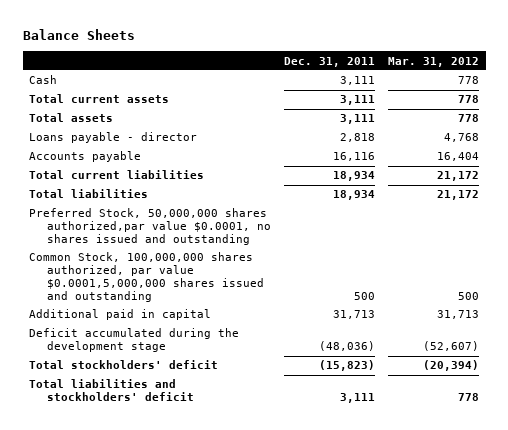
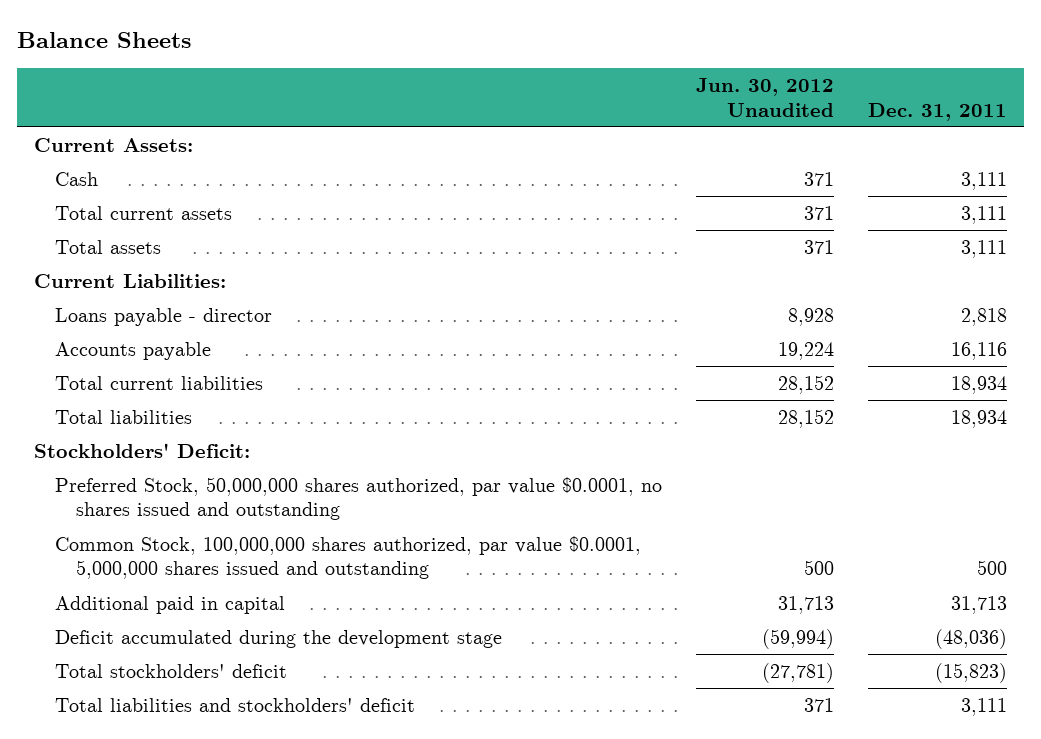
- | Dec. 31, 2011 | Mar. 31, 2012
+ | Jun. 30, 2012 Unaudited | Dec. 31, 2011
+ Current Assets:
+ Current Liabilities:
- Preferred Stock, 50,000,000 shares authorized,par value $0.0001, no shares issued and outstanding
- Common Stock, 100,000,000 shares authorized, par value $0.0001,5,000,000 shares issued and outstanding | 500 | 500
+ Stockholders' Deficit:
+ Preferred Stock, 50,000,000 shares authorized, par value $0.0001, no shares issued and outstanding
+ Common Stock, 100,000,000 shares authorized, par value $0.0001, 5,000,000 shares issued and outstanding | 500 | 500

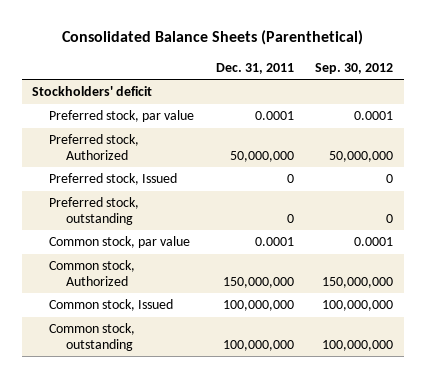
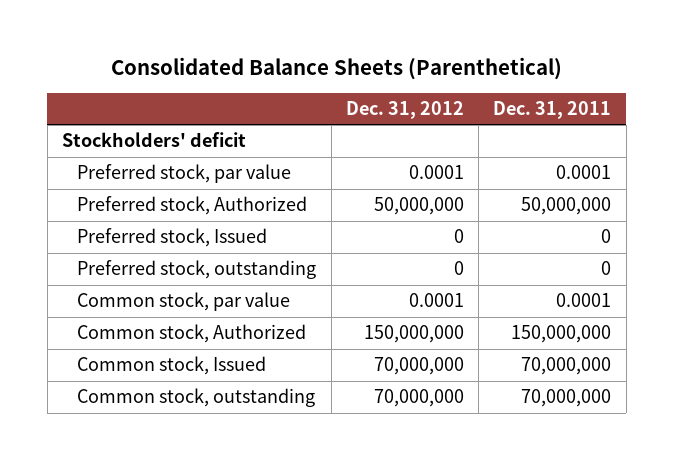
- | Dec. 31, 2011 | Sep. 30, 2012
+ | Dec. 31, 2012 | Dec. 31, 2011
- Common stock, Issued | 100,000,000 | 100,000,000
- Common stock, outstanding | 100,000,000 | 100,000,000
+ Common stock, Issued | 70,000,000 | 70,000,000
+ Common stock, outstanding | 70,000,000 | 70,000,000

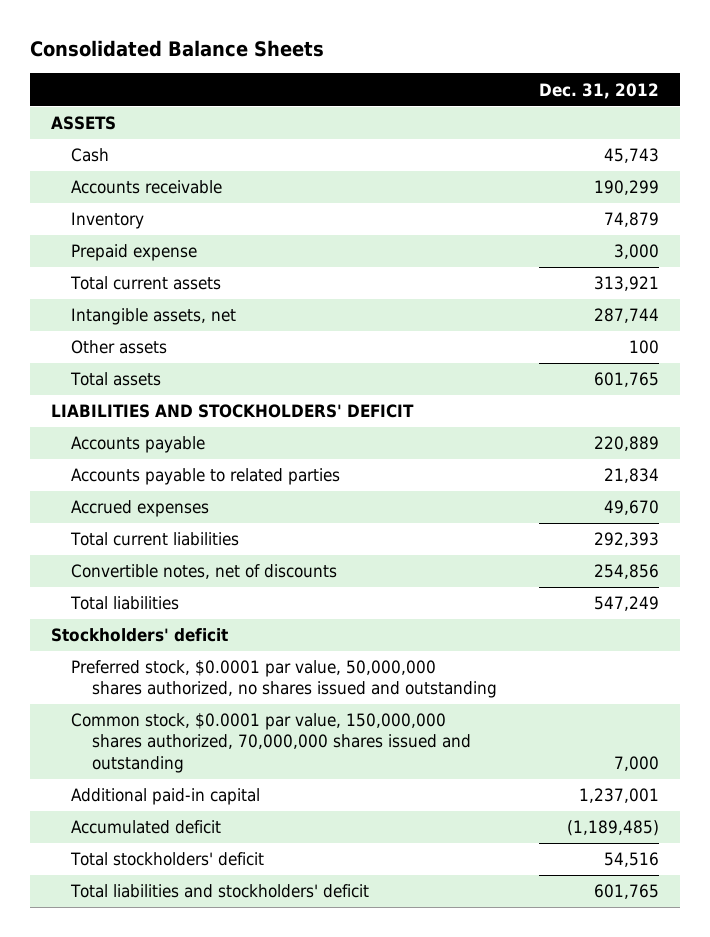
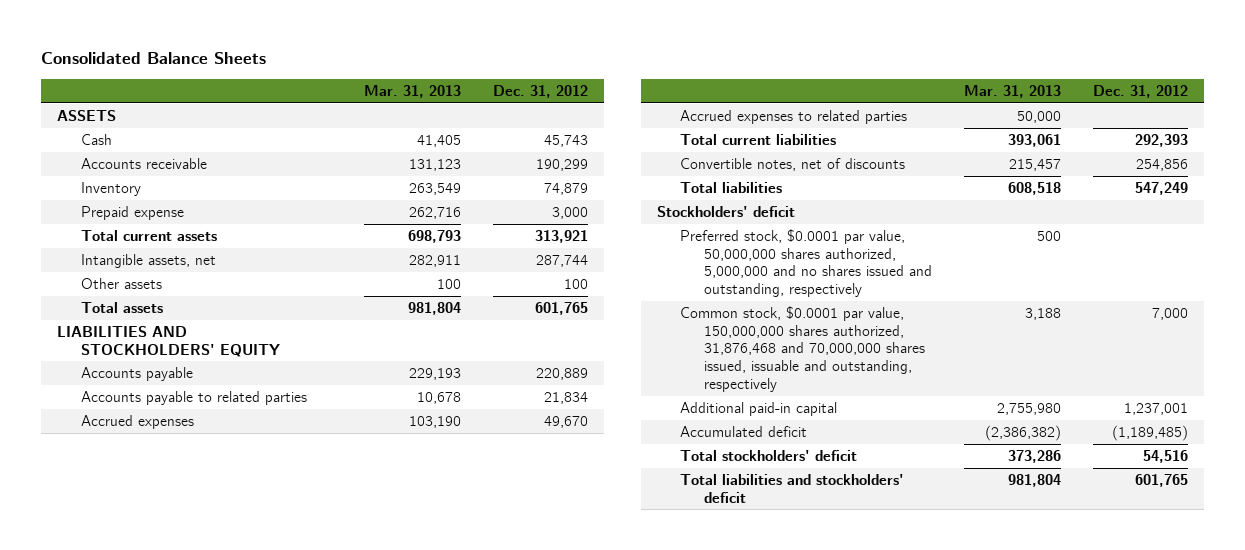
- | Dec. 31, 2012
+ | Mar. 31, 2013 | Dec. 31, 2012
- LIABILITIES AND STOCKHOLDERS' DEFICIT
+ LIABILITIES AND STOCKHOLDERS' EQUITY
+ Accrued expenses to related parties | 50,000 |
- Preferred stock, $0.0001 par value, 50,000,000 shares authorized, no shares issued and outstanding
- Common stock, $0.0001 par value, 150,000,000 shares authorized, 70,000,000 shares issued and outstanding | 7,000
+ Preferred stock, $0.0001 par value, 50,000,000 shares authorized, 5,000,000 and no shares issued and outstanding, respectively | 500 |
+ Common stock, $0.0001 par value, 150,000,000 shares authorized, 31,876,468 and 70,000,000 shares issued, issuable and outstanding, respectively | 3,188 | 7,000

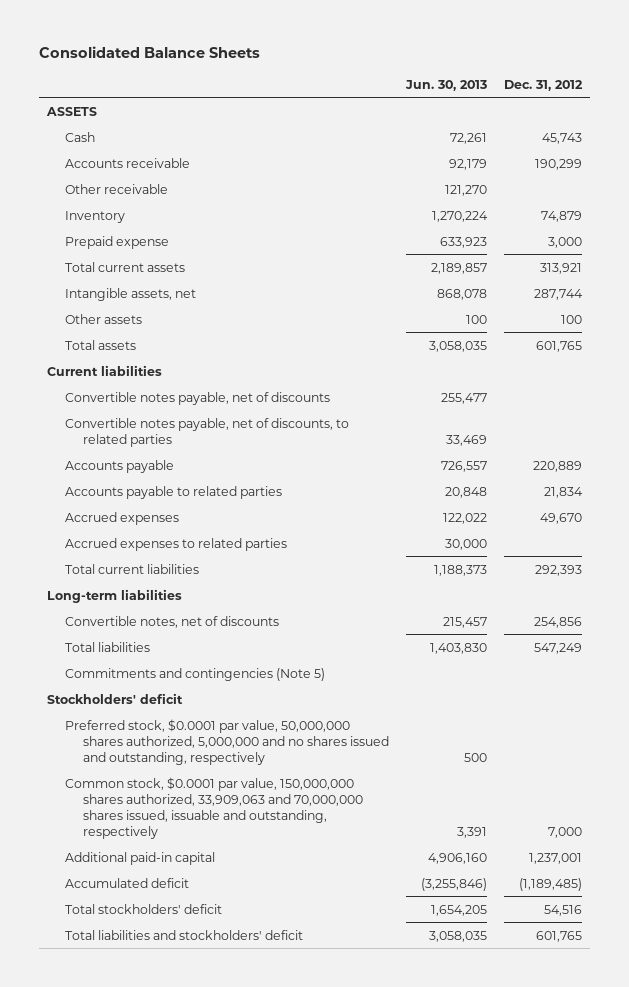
- | Mar. 31, 2013 | Dec. 31, 2012
+ | Jun. 30, 2013 | Dec. 31, 2012
+ Other receivable | 121,270 |
- LIABILITIES AND STOCKHOLDERS' EQUITY
+ Current liabilities
+ Convertible notes payable, net of discounts | 255,477 |
+ Convertible notes payable, net of discounts, to related parties | 33,469 |
+ Long-term liabilities
+ Commitments and contingencies (Note 5)
- Common stock, $0.0001 par value, 150,000,000 shares authorized, 31,876,468 and 70,000,000 shares issued, issuable and outstanding, respectively | 3,188 | 7,000
+ Common stock, $0.0001 par value, 150,000,000 shares authorized, 33,909,063 and 70,000,000 shares issued, issuable and outstanding, respectively | 3,391 | 7,000

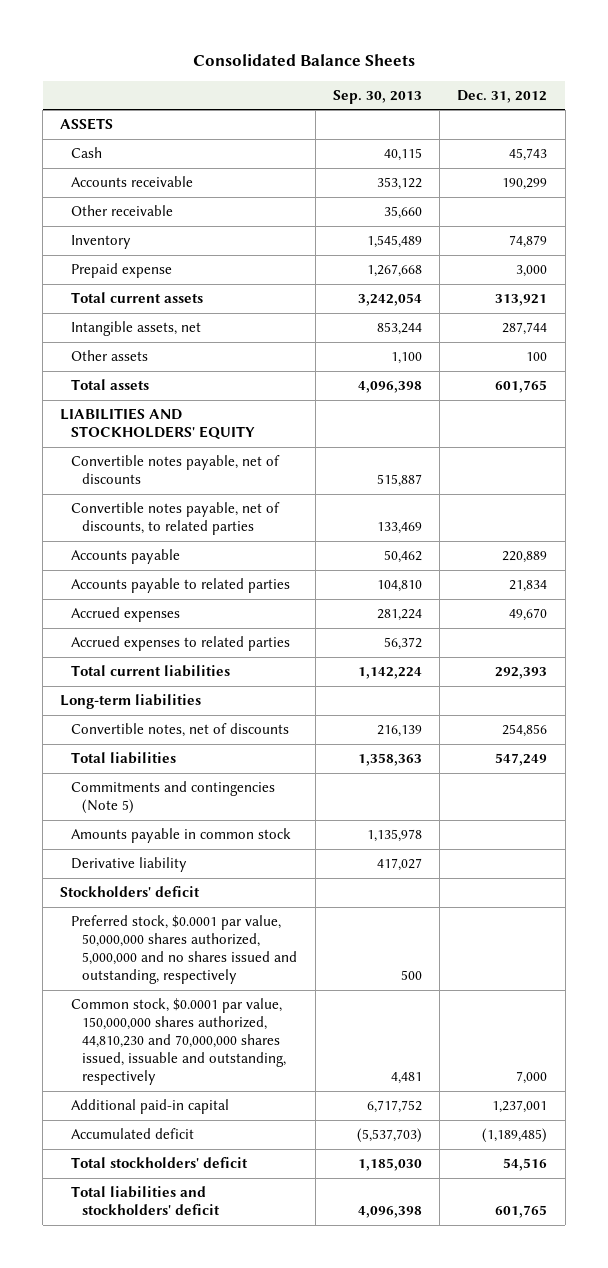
- | Jun. 30, 2013 | Dec. 31, 2012
+ | Sep. 30, 2013 | Dec. 31, 2012
- Current liabilities
+ LIABILITIES AND STOCKHOLDERS' EQUITY
+ Amounts payable in common stock | 1,135,978 |
+ Derivative liability | 417,027 |
- Common stock, $0.0001 par value, 150,000,000 shares authorized, 33,909,063 and 70,000,000 shares issued, issuable and outstanding, respectively | 3,391 | 7,000
+ Common stock, $0.0001 par value, 150,000,000 shares authorized, 44,810,230 and 70,000,000 shares issued, issuable and outstanding, respectively | 4,481 | 7,000

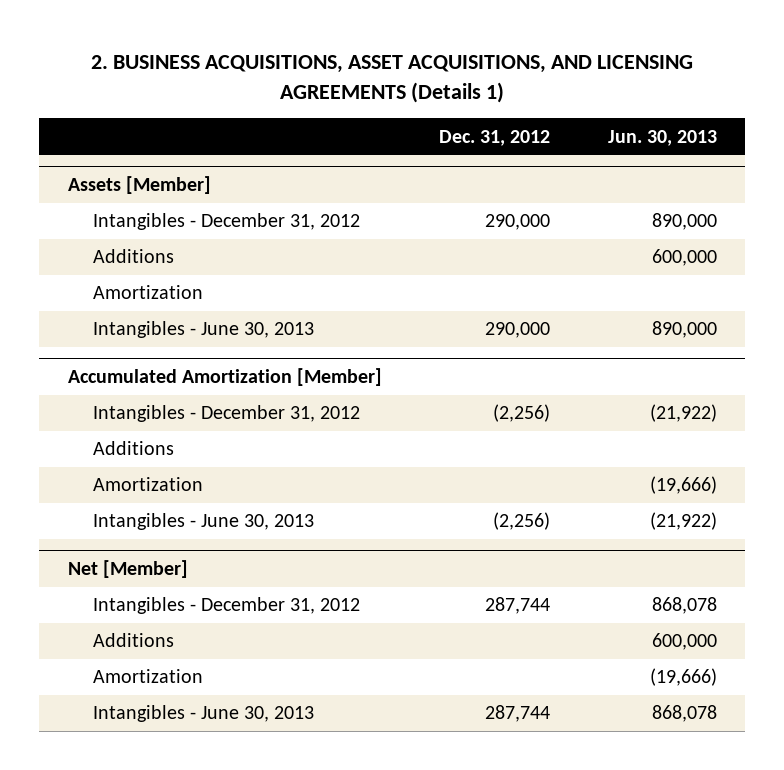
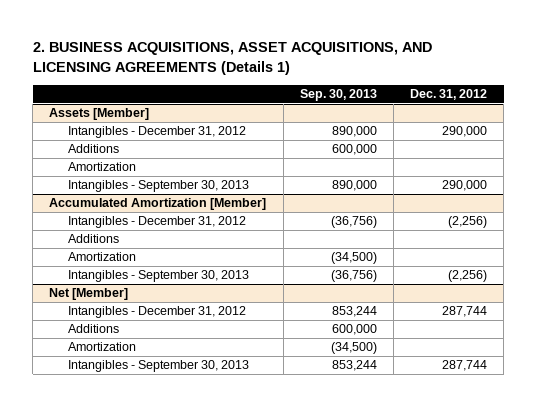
- | Dec. 31, 2012 | Jun. 30, 2013
+ | Sep. 30, 2013 | Dec. 31, 2012
@ Assets [Member]
- Intangibles - June 30, 2013 | 290,000 | 890,000
+ Intangibles - September 30, 2013 | 890,000 | 290,000
@ Accumulated Amortization [Member]
- Intangibles - June 30, 2013 | (2,256) | (21,922)
+ Intangibles - September 30, 2013 | (36,756) | (2,256)
@ Net [Member]
- Intangibles - June 30, 2013 | 287,744 | 868,078
+ Intangibles - September 30, 2013 | 853,244 | 287,744

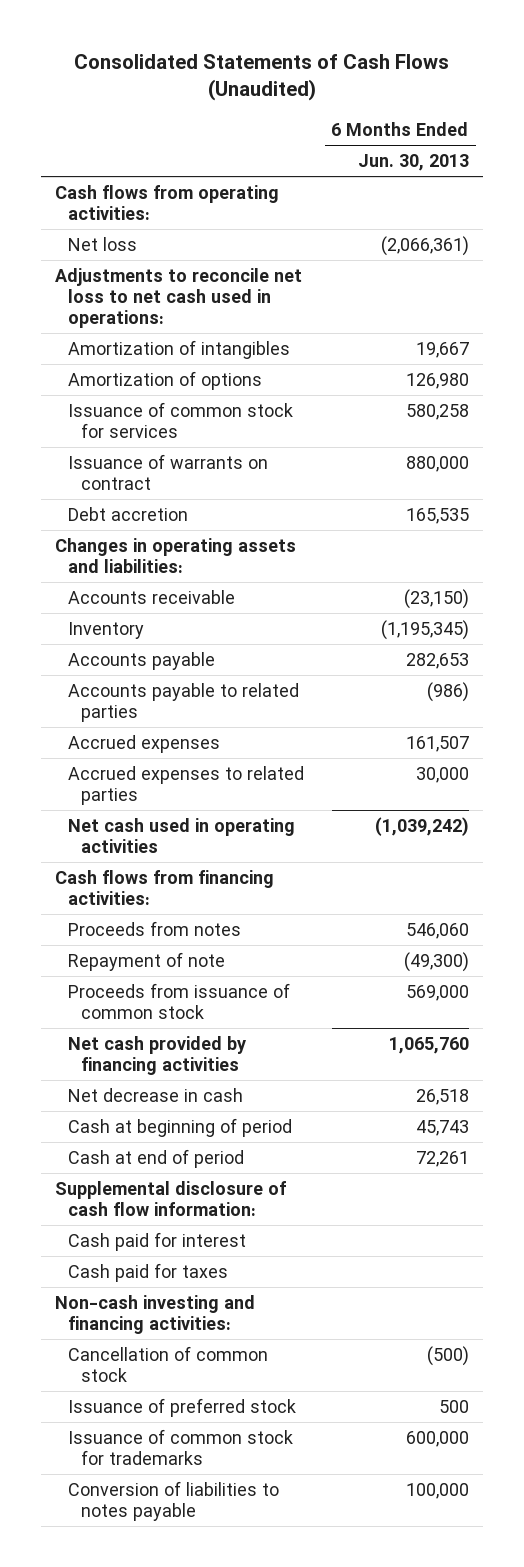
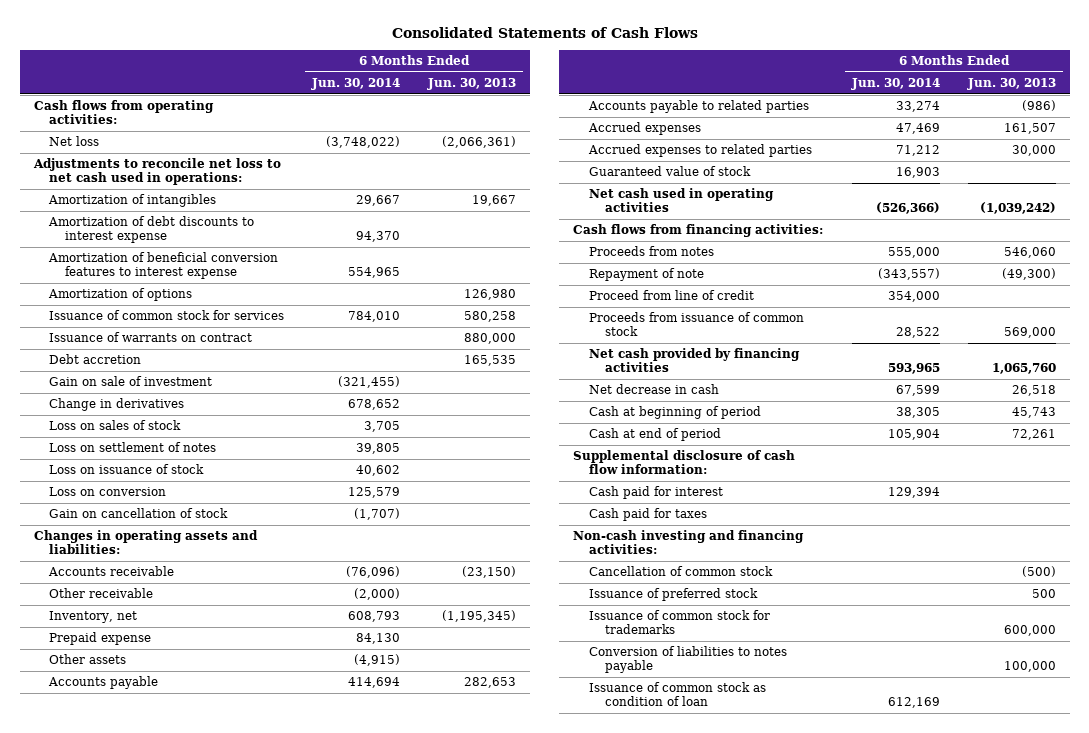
- Consolidated Statements of Cash Flows (Unaudited)
+ Consolidated Statements of Cash Flows
- | 6 Months Ended Jun. 30, 2013
+ | 6 Months Ended Jun. 30, 2014 | 6 Months Ended Jun. 30, 2013
+ Amortization of debt discounts to interest expense | 94,370 |
+ Amortization of beneficial conversion features to interest expense | 554,965 |
+ Gain on sale of investment | (321,455) |
+ Change in derivatives | 678,652 |
+ Loss on sales of stock | 3,705 |
+ Loss on settlement of notes | 39,805 |
+ Loss on issuance of stock | 40,602 |
+ Loss on conversion | 125,579 |
+ Gain on cancellation of stock | (1,707) |
- Inventory | (1,195,345)
+ Other receivable | (2,000) |
+ Inventory, net | 608,793 | (1,195,345)
+ Prepaid expense | 84,130 |
+ Other assets | (4,915) |
+ Guaranteed value of stock | 16,903 |
+ Proceed from line of credit | 354,000 |
+ Issuance of common stock as condition of loan | 612,169 |

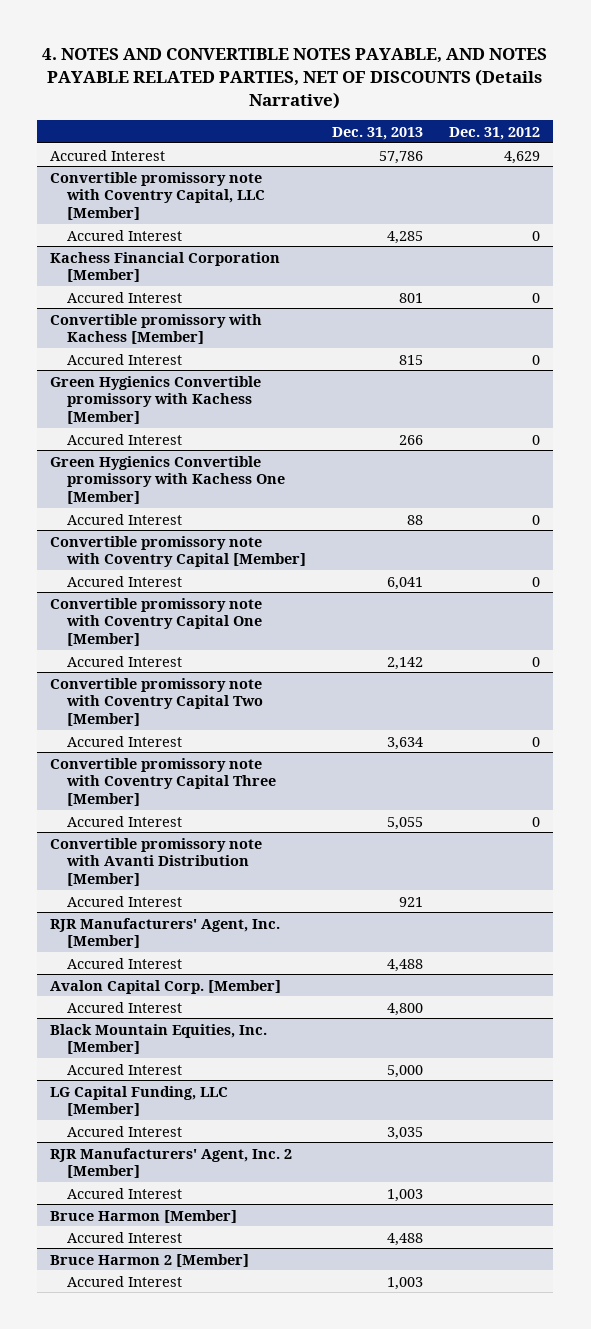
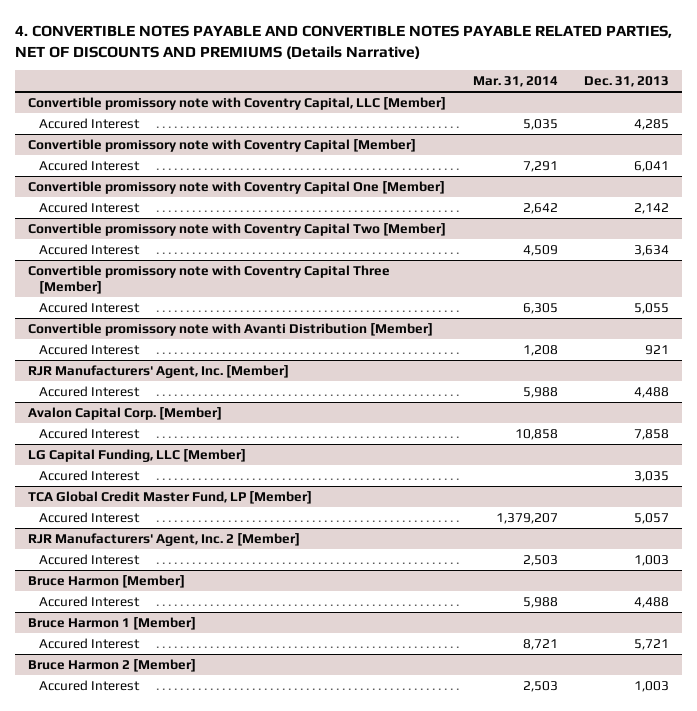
- 4. NOTES AND CONVERTIBLE NOTES PAYABLE, AND NOTES PAYABLE RELATED PARTIES, NET OF DISCOUNTS (Details Narrative)
+ 4. CONVERTIBLE NOTES PAYABLE AND CONVERTIBLE NOTES PAYABLE RELATED PARTIES, NET OF DISCOUNTS AND PREMIUMS (Details Narrative)
- | Dec. 31, 2013 | Dec. 31, 2012
+ | Mar. 31, 2014 | Dec. 31, 2013
- Accured Interest | 57,786 | 4,629
- Kachess Financial Corporation [Member]
- Accured Interest | 801 | 0
- Convertible promissory with Kachess [Member]
- Accured Interest | 815 | 0
- Green Hygienics Convertible promissory with Kachess [Member]
- Accured Interest | 266 | 0
- Green Hygienics Convertible promissory with Kachess One [Member]
- Accured Interest | 88 | 0
@ Avalon Capital Corp. [Member]
- Accured Interest | 4,800 |
- Black Mountain Equities, Inc. [Member]
- Accured Interest | 5,000 |
@ Avalon Capital Corp. [Member]
+ Accured Interest | 10,858 | 7,858
+ TCA Global Credit Master Fund, LP [Member]
+ Accured Interest | 1,379,207 | 5,057
+ Bruce Harmon 1 [Member]
+ Accured Interest | 8,721 | 5,721

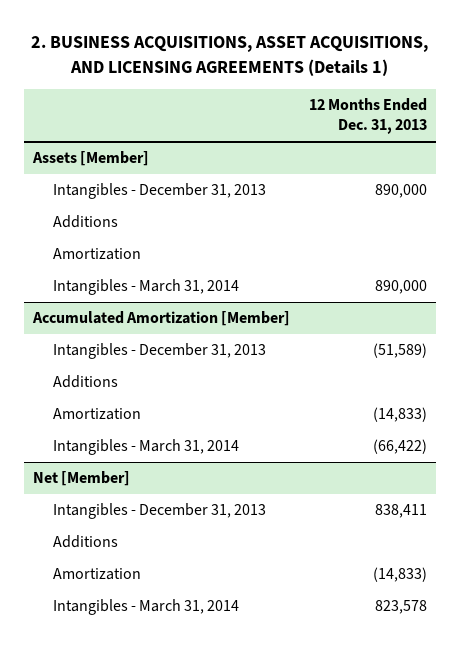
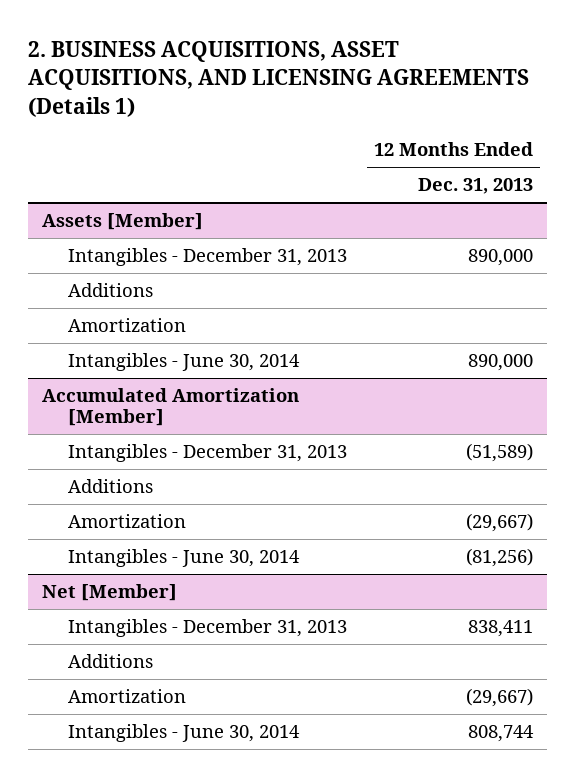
@ Assets [Member]
- Intangibles - March 31, 2014 | 890,000
+ Intangibles - June 30, 2014 | 890,000
@ Accumulated Amortization [Member]
- Amortization | (14,833)
- Intangibles - March 31, 2014 | (66,422)
+ Amortization | (29,667)
+ Intangibles - June 30, 2014 | (81,256)
@ Net [Member]
- Amortization | (14,833)
- Intangibles - March 31, 2014 | 823,578
+ Amortization | (29,667)
+ Intangibles - June 30, 2014 | 808,744

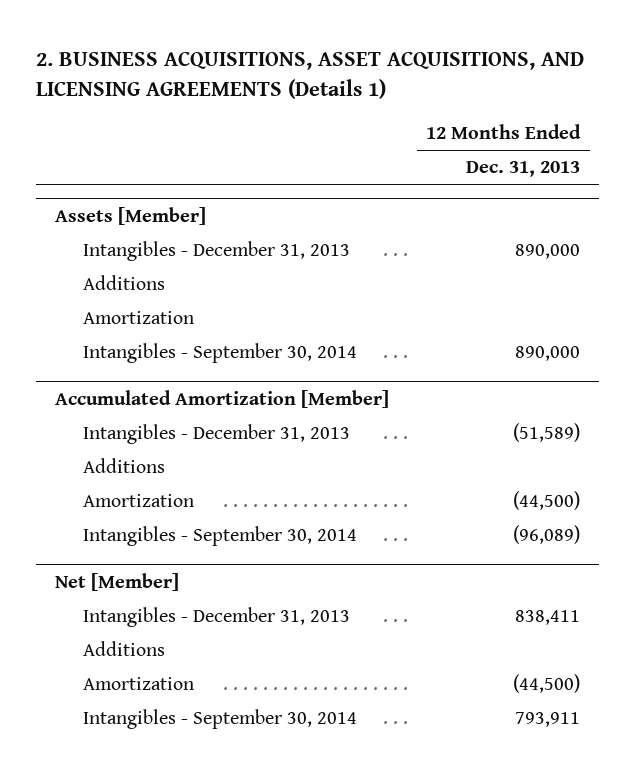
@ Assets [Member]
- Intangibles - June 30, 2014 | 890,000
+ Intangibles - September 30, 2014 | 890,000
@ Accumulated Amortization [Member]
- Amortization | (29,667)
- Intangibles - June 30, 2014 | (81,256)
+ Amortization | (44,500)
+ Intangibles - September 30, 2014 | (96,089)
@ Net [Member]
- Amortization | (29,667)
- Intangibles - June 30, 2014 | 808,744
+ Amortization | (44,500)
+ Intangibles - September 30, 2014 | 793,911

